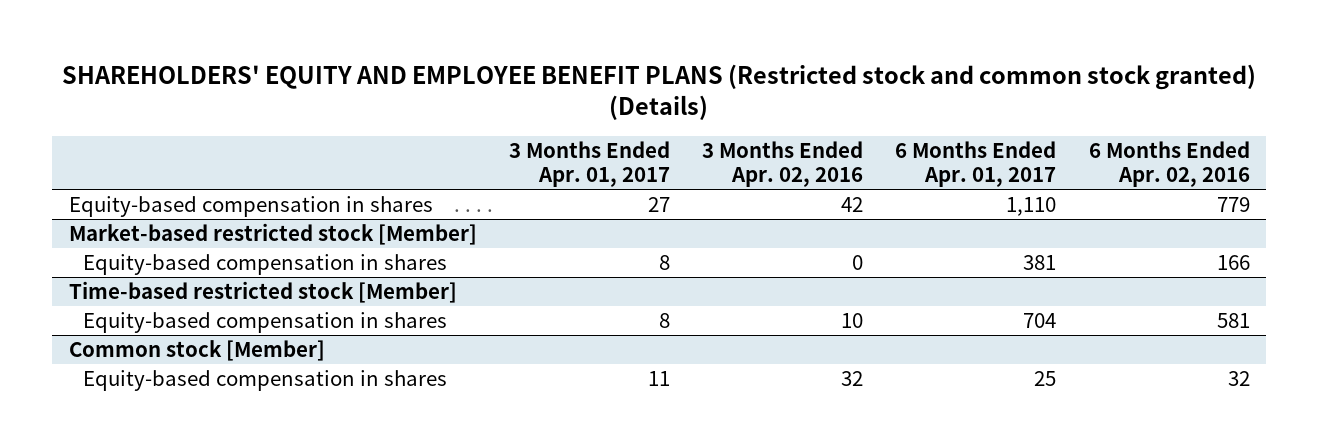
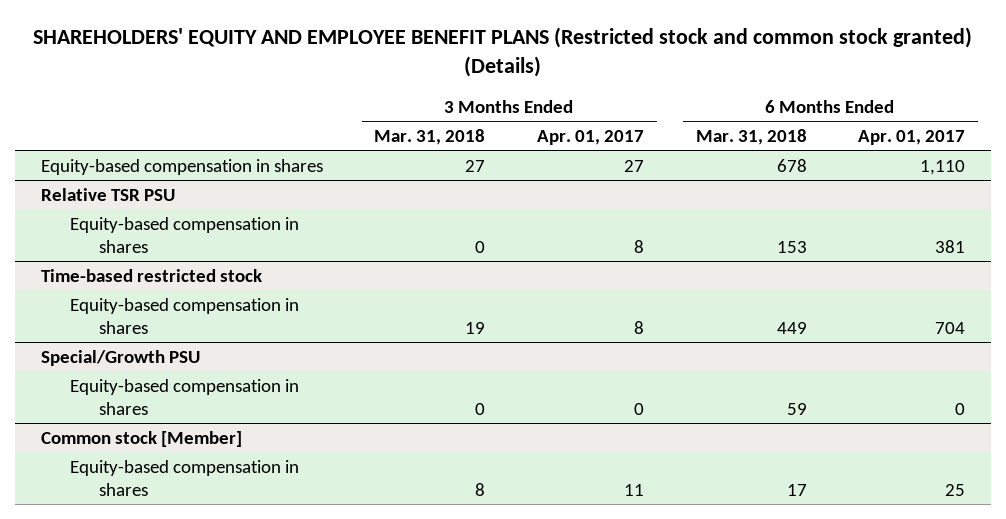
- | 3 Months Ended Apr. 01, 2017 | 3 Months Ended Apr. 02, 2016 | 6 Months Ended Apr. 01, 2017 | 6 Months Ended Apr. 02, 2016
+ | 3 Months Ended Mar. 31, 2018 | 3 Months Ended Apr. 01, 2017 | 6 Months Ended Mar. 31, 2018 | 6 Months Ended Apr. 01, 2017
- Market-based restricted stock [Member]
+ Relative TSR PSU
- Time-based restricted stock [Member]
+ Time-based restricted stock
+ Special/Growth PSU
+ Equity-based compensation in shares | 0 | 0 | 59 | 0

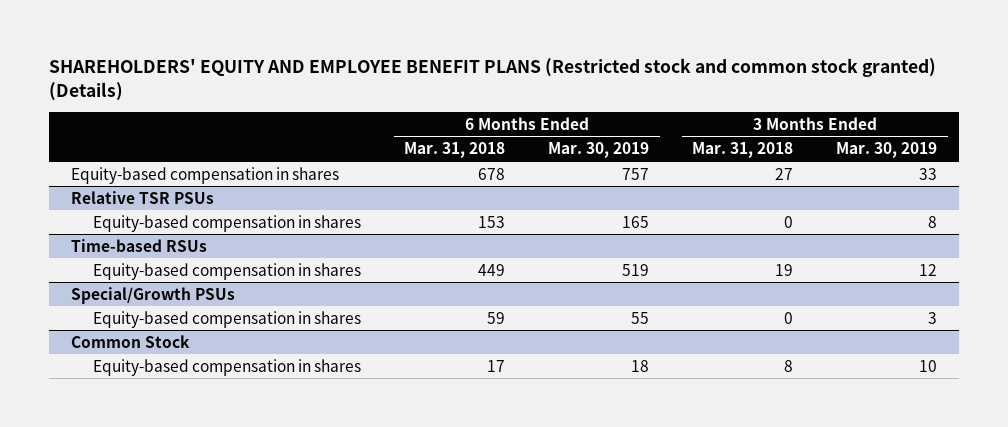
- | 3 Months Ended Mar. 31, 2018 | 3 Months Ended Apr. 01, 2017 | 6 Months Ended Mar. 31, 2018 | 6 Months Ended Apr. 01, 2017
+ | 6 Months Ended Mar. 31, 2018 | 6 Months Ended Mar. 30, 2019 | 3 Months Ended Mar. 31, 2018 | 3 Months Ended Mar. 30, 2019
- Relative TSR PSU
+ Relative TSR PSUs
- Time-based restricted stock
+ Time-based RSUs
- Special/Growth PSU
+ Special/Growth PSUs
- Common stock [Member]
+ Common Stock

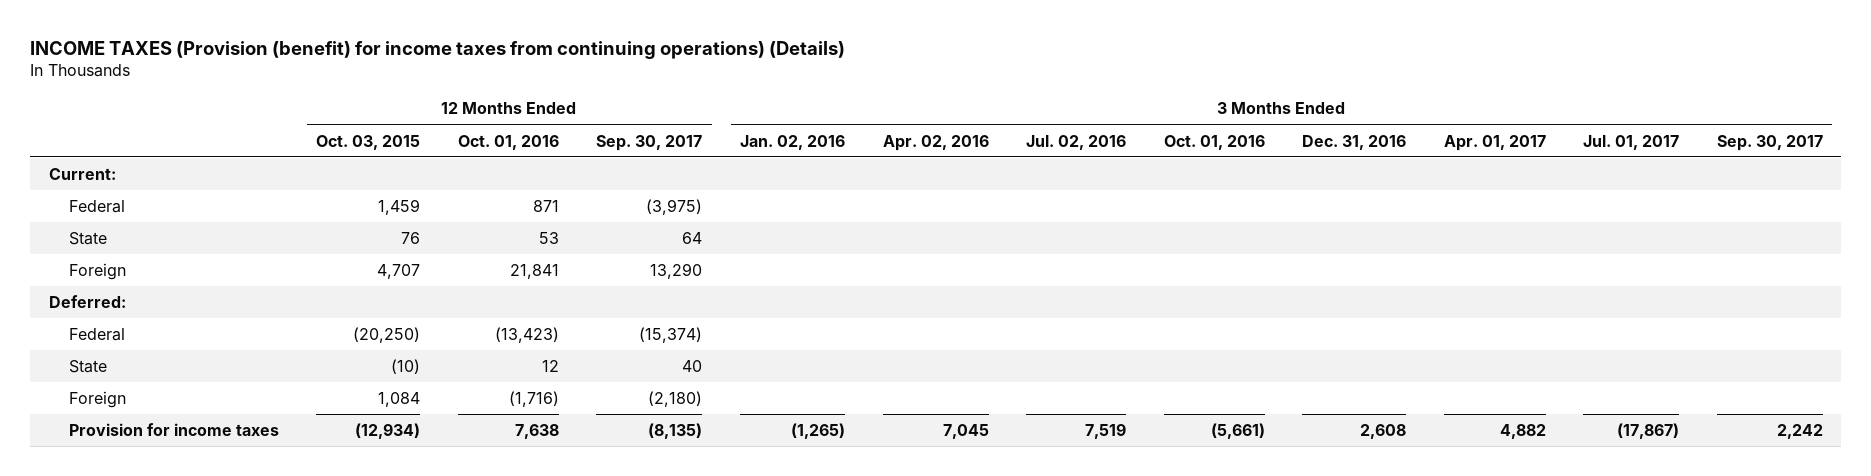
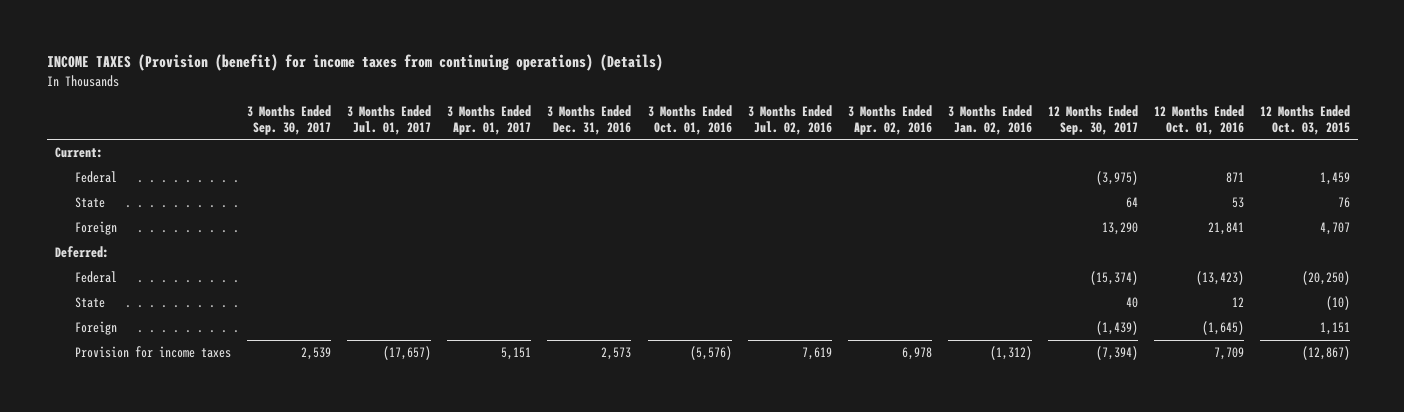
- | 12 Months Ended Oct. 03, 2015 | 12 Months Ended Oct. 01, 2016 | 12 Months Ended Sep. 30, 2017 | 3 Months Ended Jan. 02, 2016 | 3 Months Ended Apr. 02, 2016 | 3 Months Ended Jul. 02, 2016 | 3 Months Ended Oct. 01, 2016 | 3 Months Ended Dec. 31, 2016 | 3 Months Ended Apr. 01, 2017 | 3 Months Ended Jul. 01, 2017 | 3 Months Ended Sep. 30, 2017
+ | 3 Months Ended Sep. 30, 2017 | 3 Months Ended Jul. 01, 2017 | 3 Months Ended Apr. 01, 2017 | 3 Months Ended Dec. 31, 2016 | 3 Months Ended Oct. 01, 2016 | 3 Months Ended Jul. 02, 2016 | 3 Months Ended Apr. 02, 2016 | 3 Months Ended Jan. 02, 2016 | 12 Months Ended Sep. 30, 2017 | 12 Months Ended Oct. 01, 2016 | 12 Months Ended Oct. 03, 2015
- Foreign | 1,084 | (1,716) | (2,180) | | | | | | | |
- Provision for income taxes | (12,934) | 7,638 | (8,135) | (1,265) | 7,045 | 7,519 | (5,661) | 2,608 | 4,882 | (17,867) | 2,242
+ Foreign | | | | | | | | | (1,439) | (1,645) | 1,151
+ Provision for income taxes | 2,539 | (17,657) | 5,151 | 2,573 | (5,576) | 7,619 | 6,978 | (1,312) | (7,394) | 7,709 | (12,867)

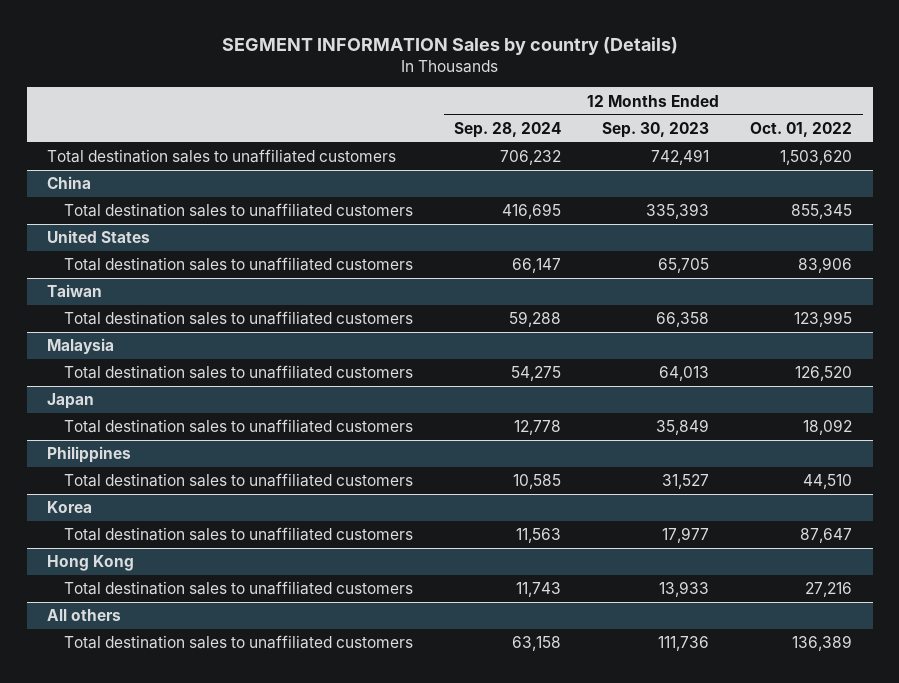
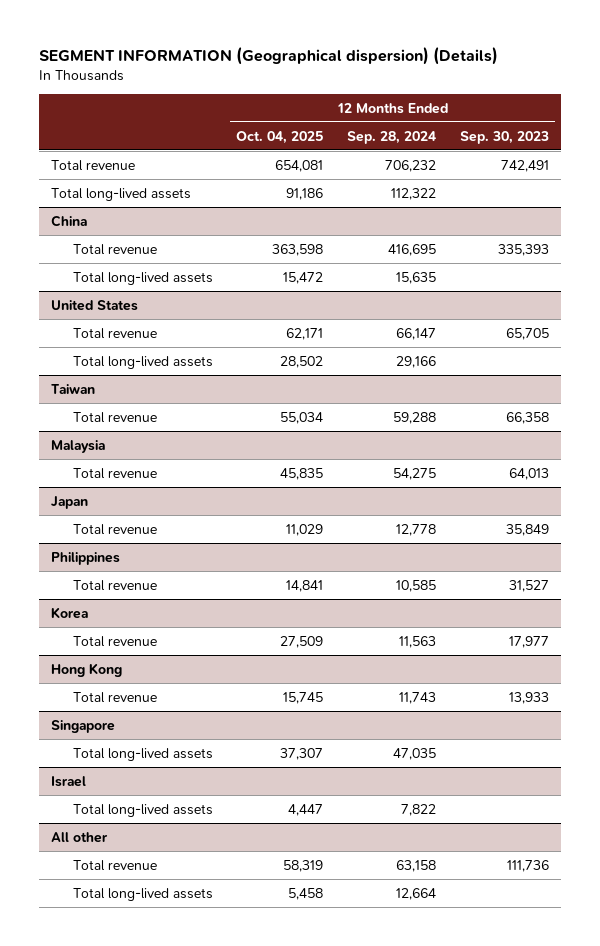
- SEGMENT INFORMATION Sales by country (Details)
+ SEGMENT INFORMATION (Geographical dispersion) (Details)
- | 12 Months Ended Sep. 28, 2024 | 12 Months Ended Sep. 30, 2023 | 12 Months Ended Oct. 01, 2022
+ | 12 Months Ended Oct. 04, 2025 | 12 Months Ended Sep. 28, 2024 | 12 Months Ended Sep. 30, 2023
- Total destination sales to unaffiliated customers | 706,232 | 742,491 | 1,503,620
+ Total revenue | 654,081 | 706,232 | 742,491
+ Total long-lived assets | 91,186 | 112,322 |
@ China
- Total destination sales to unaffiliated customers | 416,695 | 335,393 | 855,345
+ Total revenue | 363,598 | 416,695 | 335,393
+ Total long-lived assets | 15,472 | 15,635 |
@ United States
- Total destination sales to unaffiliated customers | 66,147 | 65,705 | 83,906
+ Total revenue | 62,171 | 66,147 | 65,705
+ Total long-lived assets | 28,502 | 29,166 |
@ Taiwan
- Total destination sales to unaffiliated customers | 59,288 | 66,358 | 123,995
+ Total revenue | 55,034 | 59,288 | 66,358
@ Malaysia
- Total destination sales to unaffiliated customers | 54,275 | 64,013 | 126,520
+ Total revenue | 45,835 | 54,275 | 64,013
@ Japan
- Total destination sales to unaffiliated customers | 12,778 | 35,849 | 18,092
+ Total revenue | 11,029 | 12,778 | 35,849
@ Philippines
- Total destination sales to unaffiliated customers | 10,585 | 31,527 | 44,510
+ Total revenue | 14,841 | 10,585 | 31,527
@ Korea
- Total destination sales to unaffiliated customers | 11,563 | 17,977 | 87,647
+ Total revenue | 27,509 | 11,563 | 17,977
@ Hong Kong
- Total destination sales to unaffiliated customers | 11,743 | 13,933 | 27,216
- All others
- Total destination sales to unaffiliated customers | 63,158 | 111,736 | 136,389
@ Hong Kong
+ Total revenue | 15,745 | 11,743 | 13,933
+ Singapore
+ Total long-lived assets | 37,307 | 47,035 |
+ Israel
+ Total long-lived assets | 4,447 | 7,822 |
+ All other
+ Total revenue | 58,319 | 63,158 | 111,736
+ Total long-lived assets | 5,458 | 12,664 |

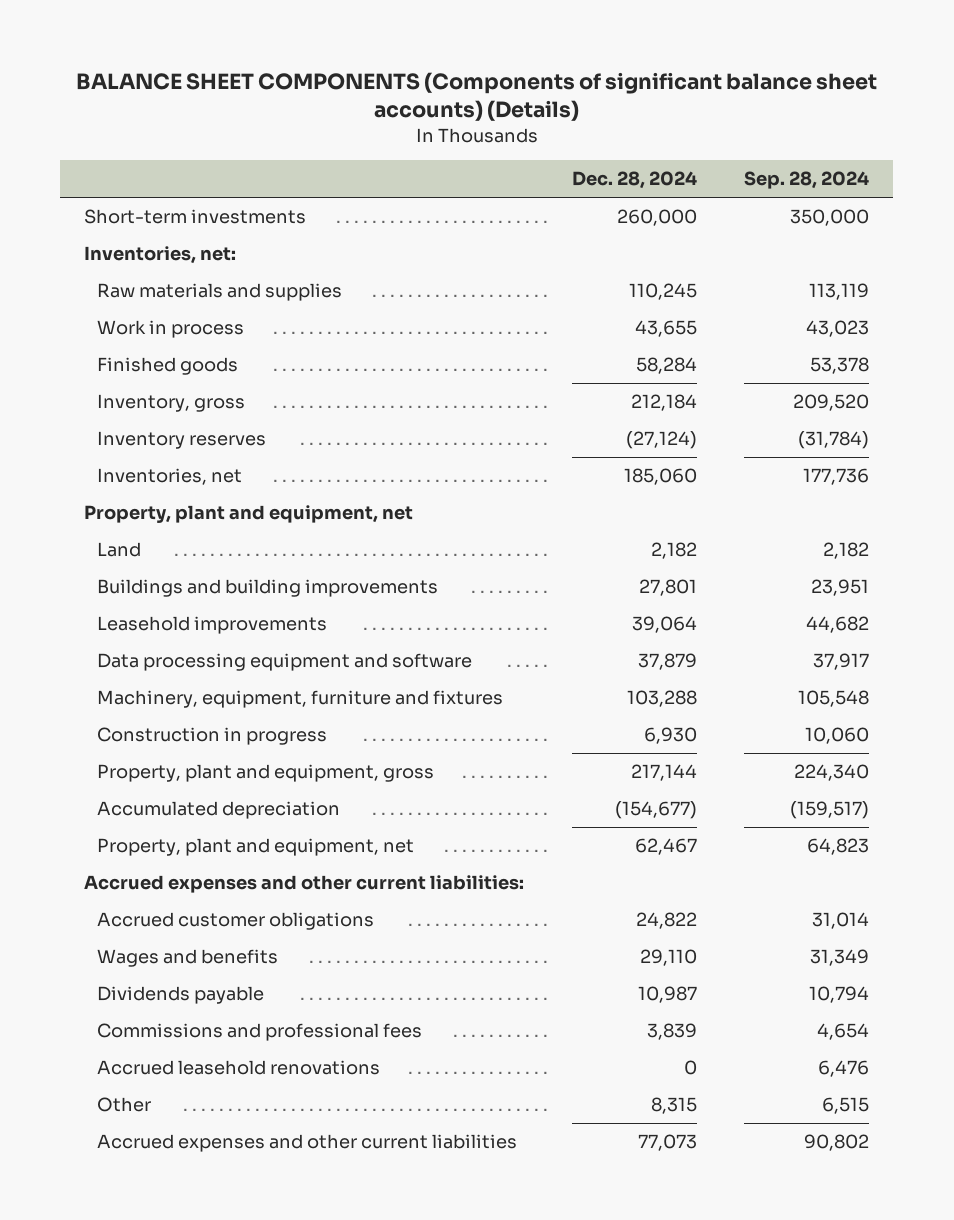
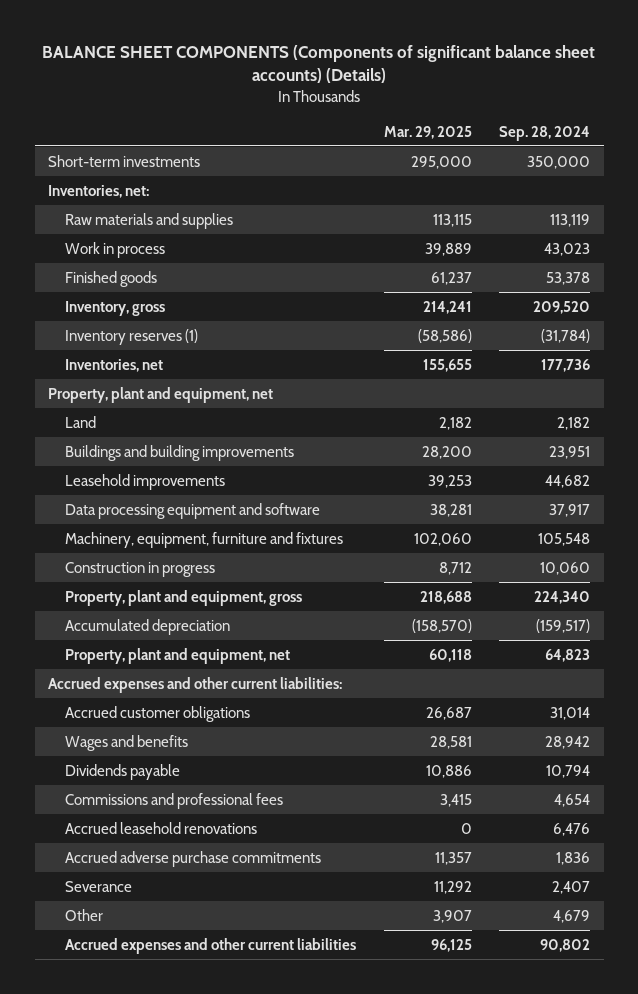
- | Dec. 28, 2024 | Sep. 28, 2024
+ | Mar. 29, 2025 | Sep. 28, 2024
- Inventory reserves | (27,124) | (31,784)
+ Inventory reserves (1) | (58,586) | (31,784)
- Wages and benefits | 29,110 | 31,349
+ Wages and benefits | 28,581 | 28,942
- Other | 8,315 | 6,515
+ Accrued adverse purchase commitments | 11,357 | 1,836
+ Severance | 11,292 | 2,407
+ Other | 3,907 | 4,679

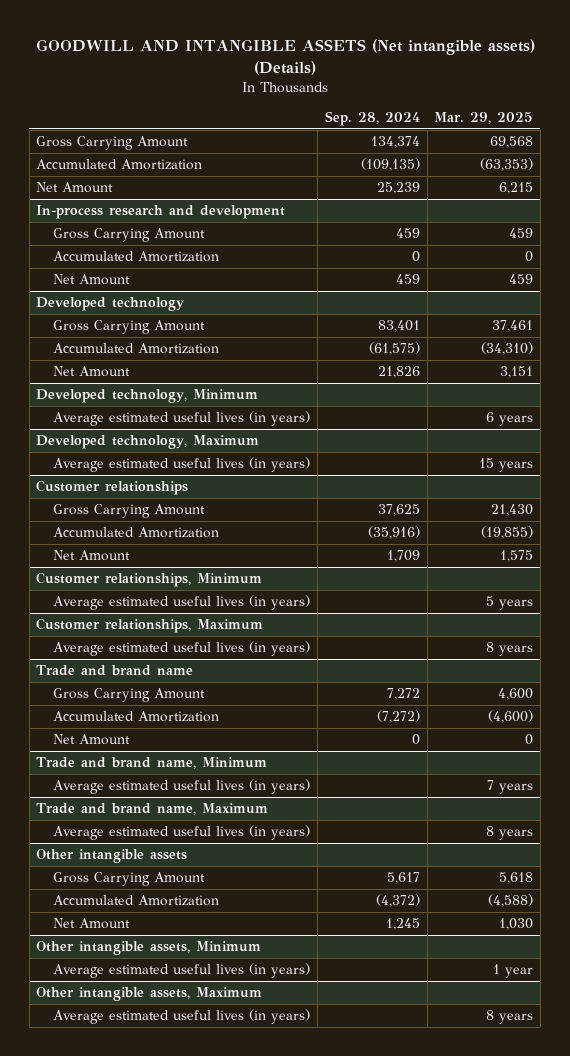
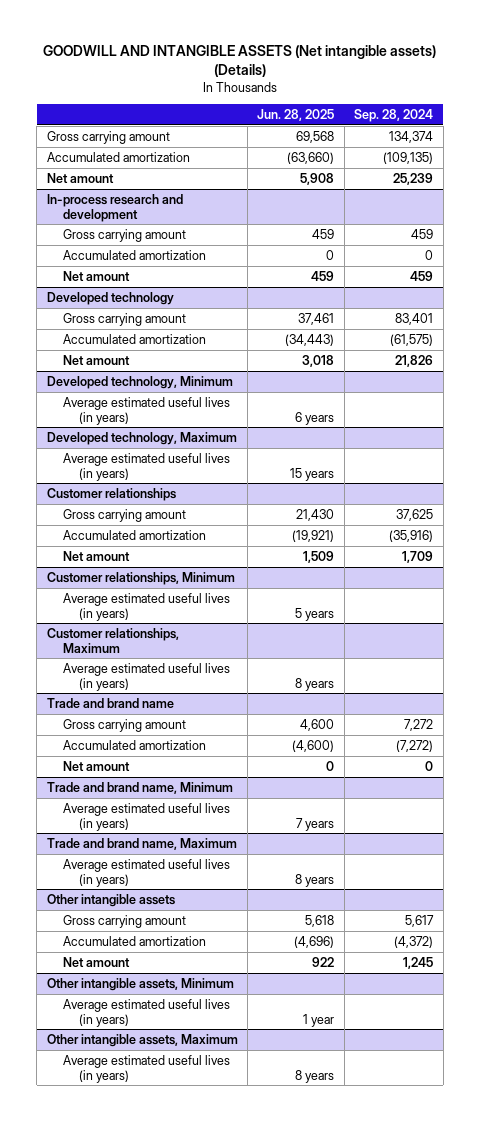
- | Sep. 28, 2024 | Mar. 29, 2025
+ | Jun. 28, 2025 | Sep. 28, 2024
- Gross Carrying Amount | 134,374 | 69,568
- Accumulated Amortization | (109,135) | (63,353)
- Net Amount | 25,239 | 6,215
+ Gross carrying amount | 69,568 | 134,374
+ Accumulated amortization | (63,660) | (109,135)
+ Net amount | 5,908 | 25,239
@ In-process research and development
- Gross Carrying Amount | 459 | 459
- Accumulated Amortization | 0 | 0
- Net Amount | 459 | 459
+ Gross carrying amount | 459 | 459
+ Accumulated amortization | 0 | 0
+ Net amount | 459 | 459
@ Developed technology
- Gross Carrying Amount | 83,401 | 37,461
- Accumulated Amortization | (61,575) | (34,310)
- Net Amount | 21,826 | 3,151
+ Gross carrying amount | 37,461 | 83,401
+ Accumulated amortization | (34,443) | (61,575)
+ Net amount | 3,018 | 21,826
@ Customer relationships
- Gross Carrying Amount | 37,625 | 21,430
- Accumulated Amortization | (35,916) | (19,855)
- Net Amount | 1,709 | 1,575
+ Gross carrying amount | 21,430 | 37,625
+ Accumulated amortization | (19,921) | (35,916)
+ Net amount | 1,509 | 1,709
@ Trade and brand name
- Gross Carrying Amount | 7,272 | 4,600
- Accumulated Amortization | (7,272) | (4,600)
- Net Amount | 0 | 0
+ Gross carrying amount | 4,600 | 7,272
+ Accumulated amortization | (4,600) | (7,272)
+ Net amount | 0 | 0
@ Other intangible assets
- Gross Carrying Amount | 5,617 | 5,618
- Accumulated Amortization | (4,372) | (4,588)
- Net Amount | 1,245 | 1,030
+ Gross carrying amount | 5,618 | 5,617
+ Accumulated amortization | (4,696) | (4,372)
+ Net amount | 922 | 1,245

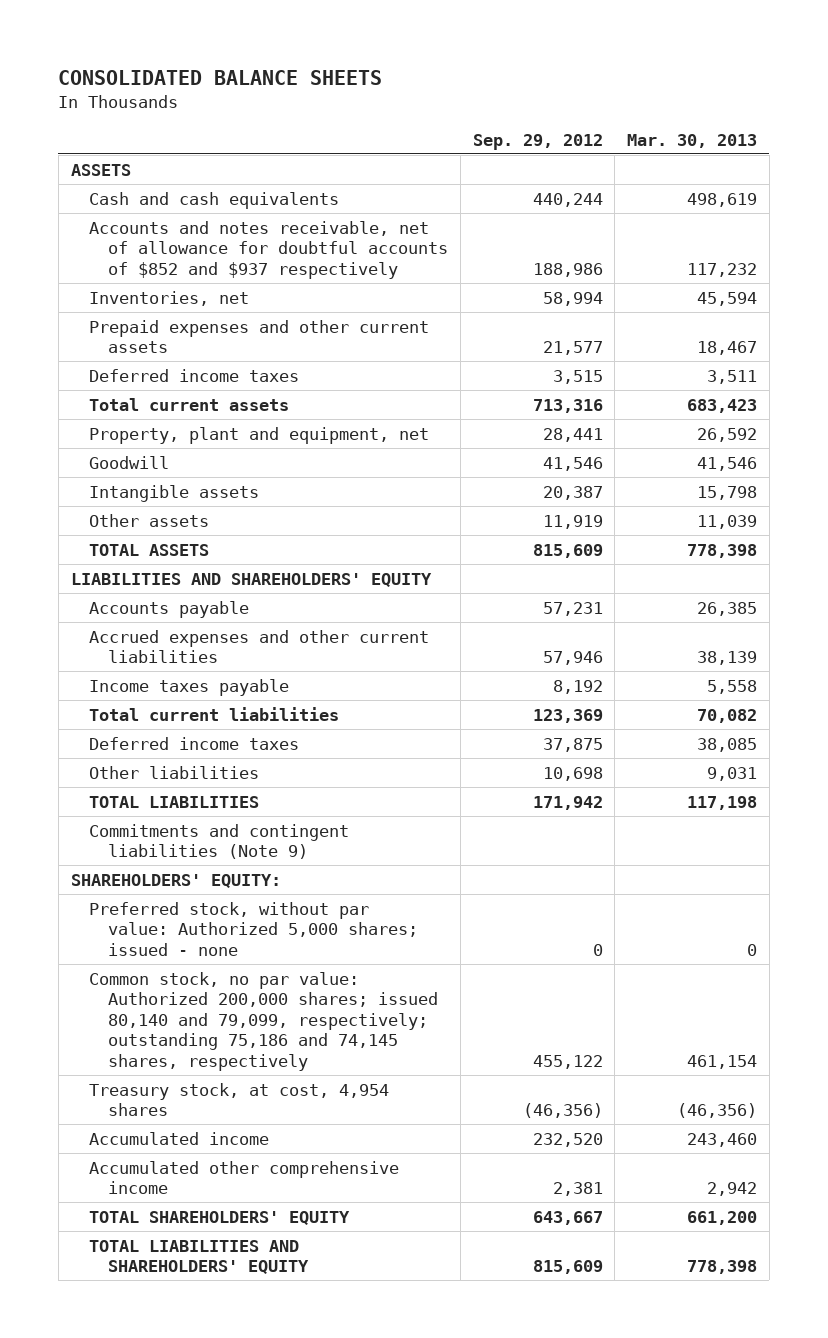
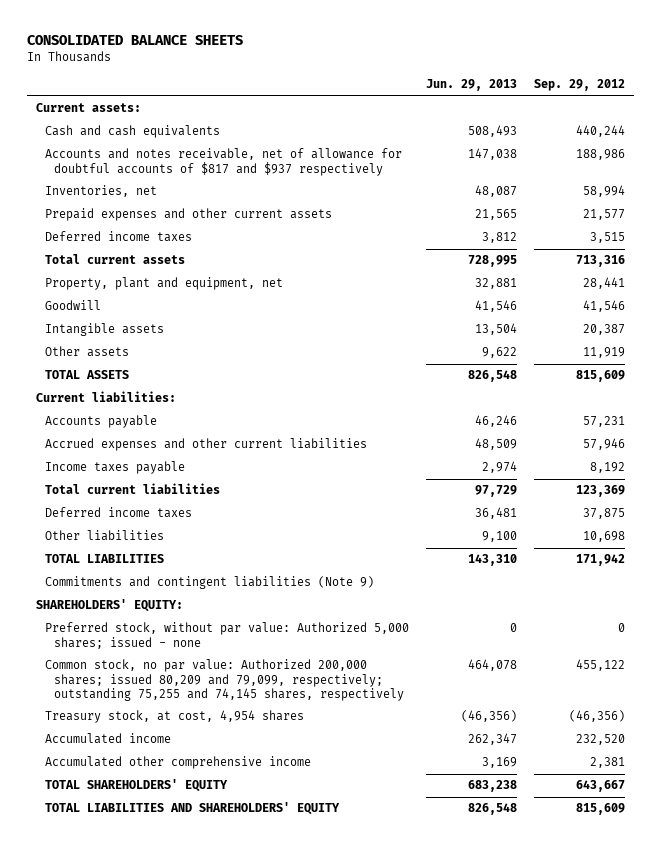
- | Sep. 29, 2012 | Mar. 30, 2013
+ | Jun. 29, 2013 | Sep. 29, 2012
- ASSETS
+ Current assets:
- Accounts and notes receivable, net of allowance for doubtful accounts of $852 and $937 respectively | 188,986 | 117,232
+ Accounts and notes receivable, net of allowance for doubtful accounts of $817 and $937 respectively | 147,038 | 188,986
- LIABILITIES AND SHAREHOLDERS' EQUITY
+ Current liabilities:
- Common stock, no par value: Authorized 200,000 shares; issued 80,140 and 79,099, respectively; outstanding 75,186 and 74,145 shares, respectively | 455,122 | 461,154
+ Common stock, no par value: Authorized 200,000 shares; issued 80,209 and 79,099, respectively; outstanding 75,255 and 74,145 shares, respectively | 464,078 | 455,122

